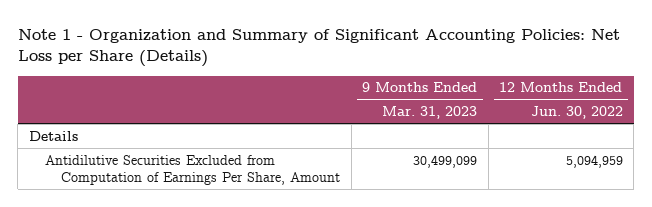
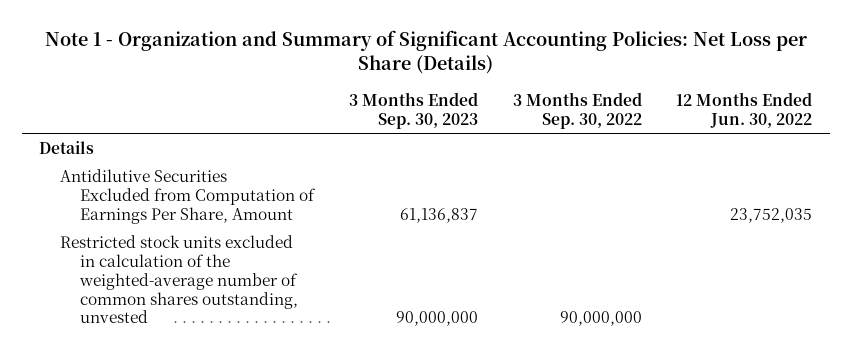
- | 9 Months Ended Mar. 31, 2023 | 12 Months Ended Jun. 30, 2022
+ | 3 Months Ended Sep. 30, 2023 | 3 Months Ended Sep. 30, 2022 | 12 Months Ended Jun. 30, 2022
- Antidilutive Securities Excluded from Computation of Earnings Per Share, Amount | 30,499,099 | 5,094,959
+ Antidilutive Securities Excluded from Computation of Earnings Per Share, Amount | 61,136,837 | | 23,752,035
+ Restricted stock units excluded in calculation of the weighted-average number of common shares outstanding, unvested | 90,000,000 | 90,000,000 |

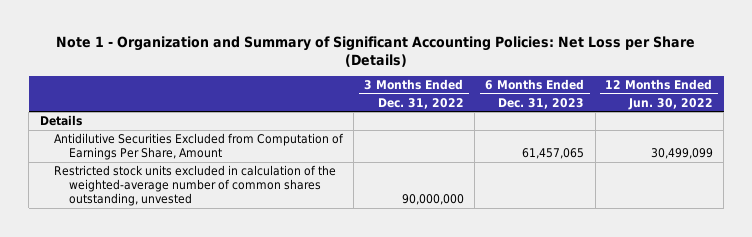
- | 3 Months Ended Sep. 30, 2023 | 3 Months Ended Sep. 30, 2022 | 12 Months Ended Jun. 30, 2022
+ | 3 Months Ended Dec. 31, 2022 | 6 Months Ended Dec. 31, 2023 | 12 Months Ended Jun. 30, 2022
- Antidilutive Securities Excluded from Computation of Earnings Per Share, Amount | 61,136,837 | | 23,752,035
+ Antidilutive Securities Excluded from Computation of Earnings Per Share, Amount | | 61,457,065 | 30,499,099

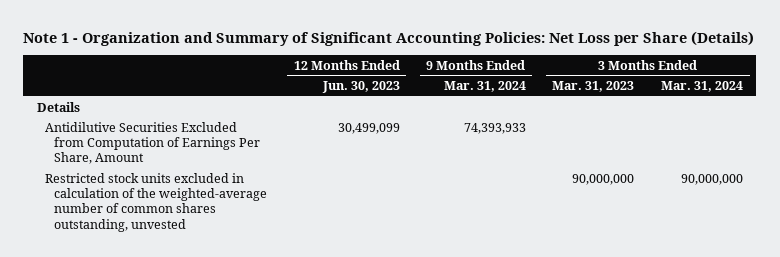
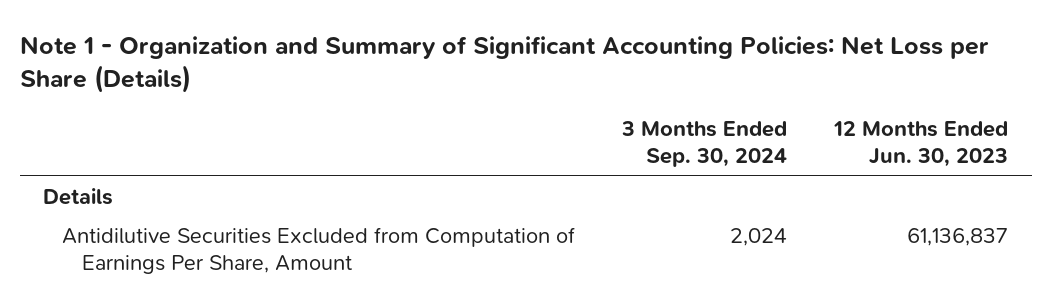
- | 12 Months Ended Jun. 30, 2023 | 9 Months Ended Mar. 31, 2024 | 3 Months Ended Mar. 31, 2023 | 3 Months Ended Mar. 31, 2024
+ | 3 Months Ended Sep. 30, 2024 | 12 Months Ended Jun. 30, 2023
- Antidilutive Securities Excluded from Computation of Earnings Per Share, Amount | 30,499,099 | 74,393,933 | |
- Restricted stock units excluded in calculation of the weighted-average number of common shares outstanding, unvested | | | 90,000,000 | 90,000,000
+ Antidilutive Securities Excluded from Computation of Earnings Per Share, Amount | 2,024 | 61,136,837

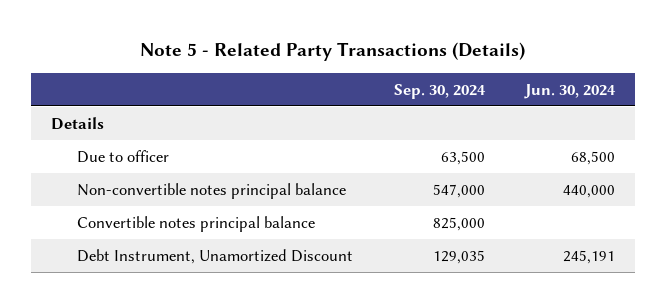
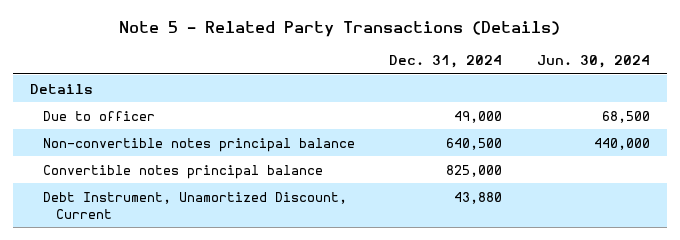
- | Sep. 30, 2024 | Jun. 30, 2024
+ | Dec. 31, 2024 | Jun. 30, 2024
- Debt Instrument, Unamortized Discount | 129,035 | 245,191
+ Debt Instrument, Unamortized Discount, Current | 43,880 |

